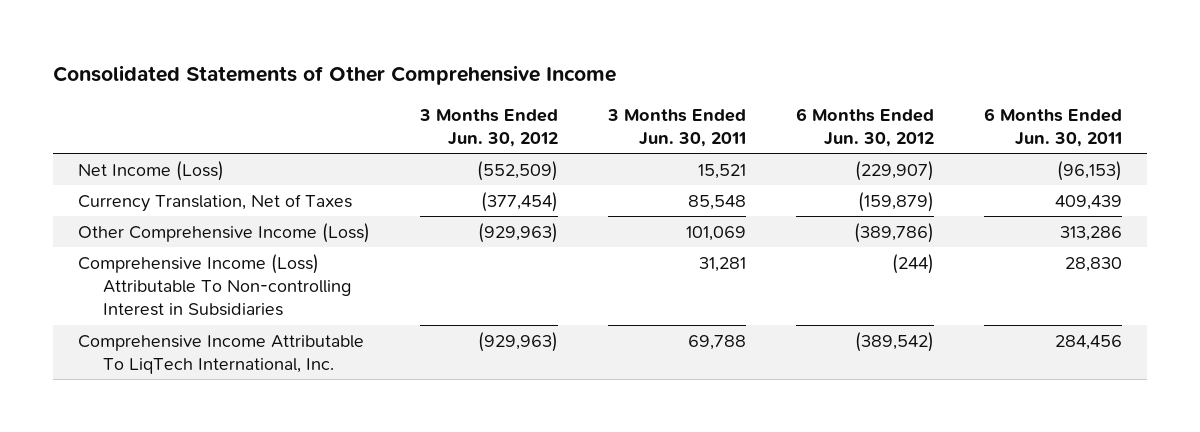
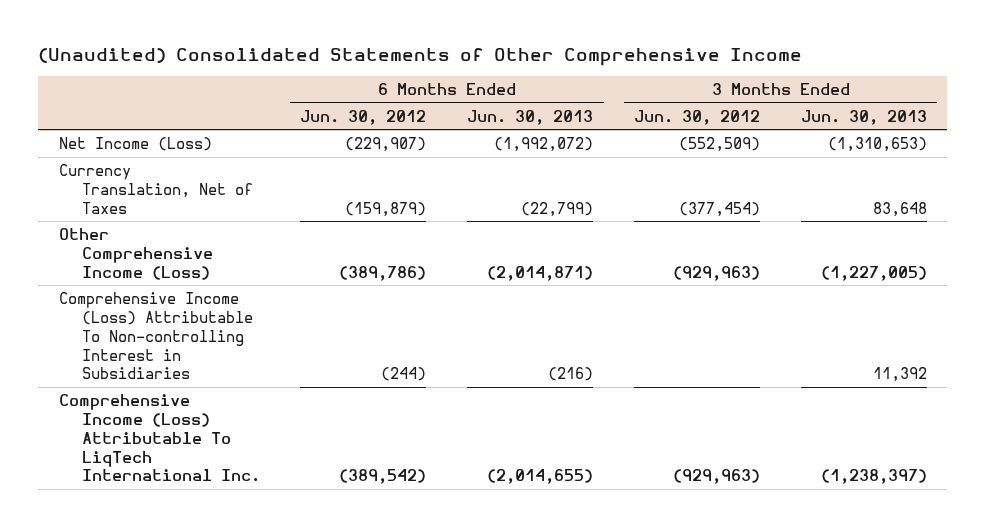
- Consolidated Statements of Other Comprehensive Income
+ (Unaudited) Consolidated Statements of Other Comprehensive Income
- | 3 Months Ended Jun. 30, 2012 | 3 Months Ended Jun. 30, 2011 | 6 Months Ended Jun. 30, 2012 | 6 Months Ended Jun. 30, 2011
+ | 6 Months Ended Jun. 30, 2012 | 6 Months Ended Jun. 30, 2013 | 3 Months Ended Jun. 30, 2012 | 3 Months Ended Jun. 30, 2013
- Comprehensive Income Attributable To LiqTech International, Inc. | (929,963) | 69,788 | (389,542) | 284,456
+ Comprehensive Income (Loss) Attributable To LiqTech International Inc. | (389,542) | (2,014,655) | (929,963) | (1,238,397)

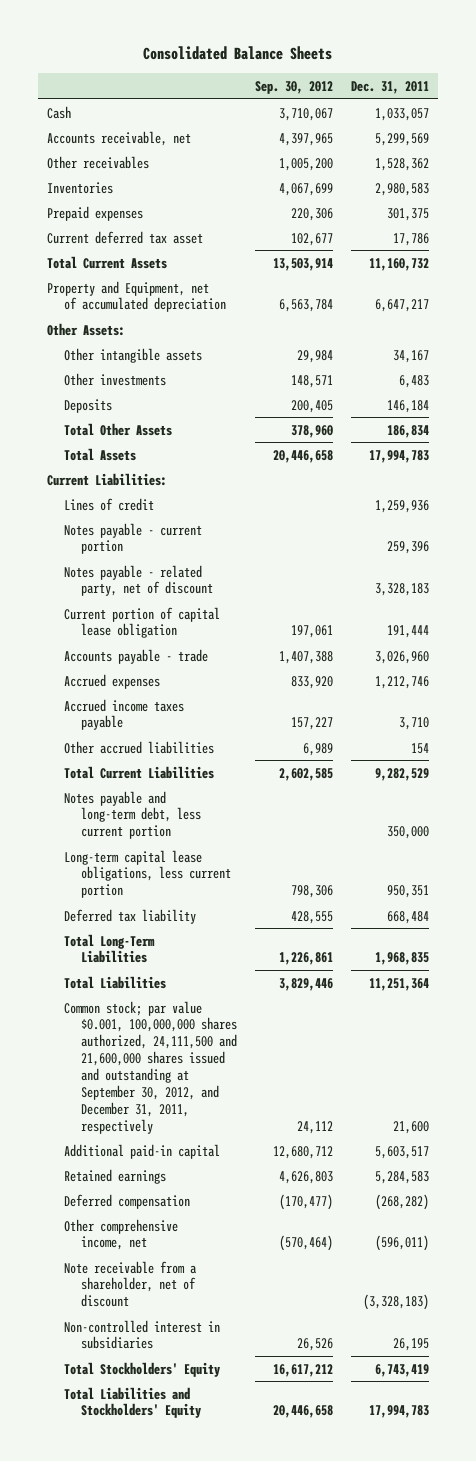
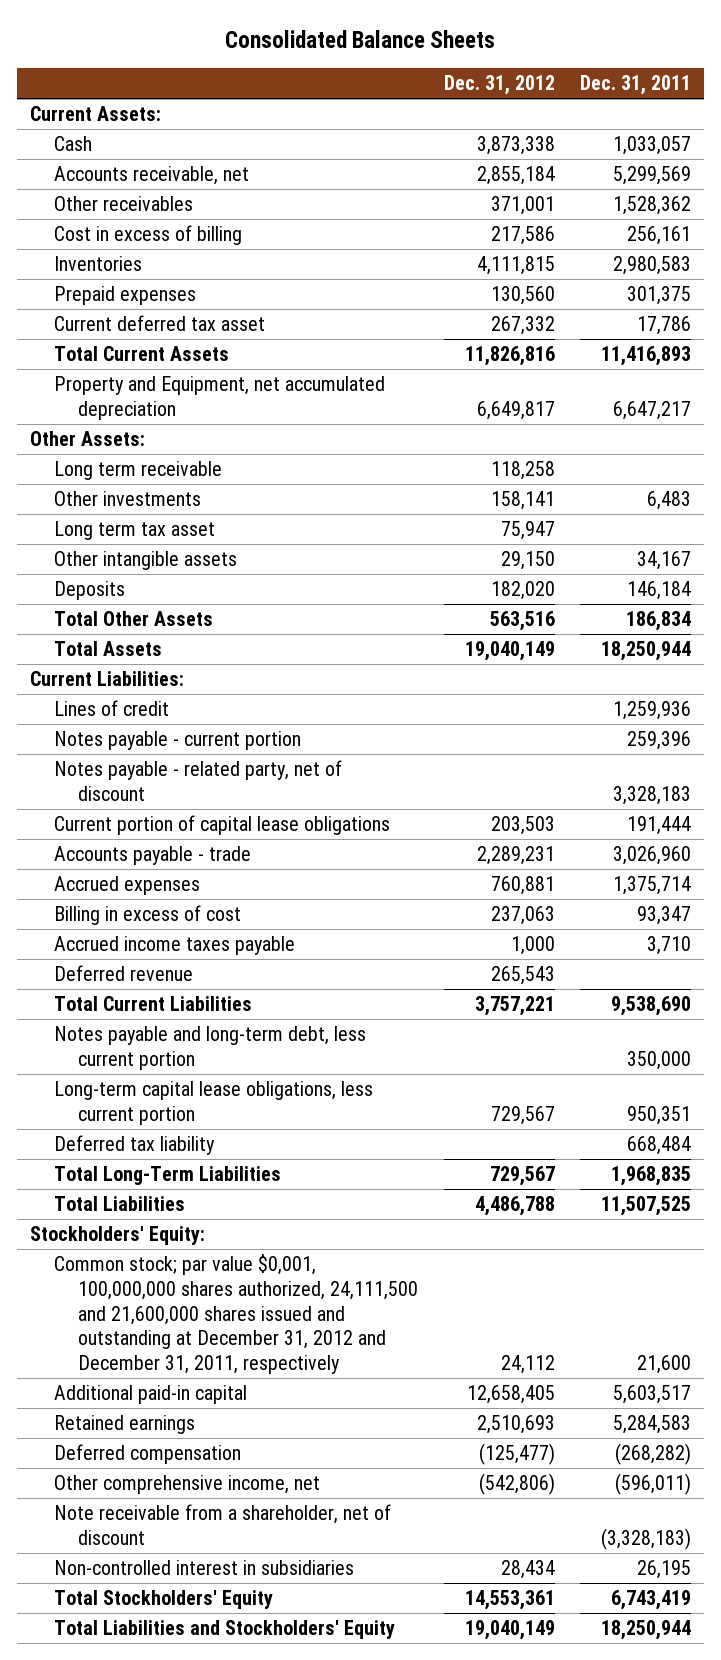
- | Sep. 30, 2012 | Dec. 31, 2011
+ | Dec. 31, 2012 | Dec. 31, 2011
+ Current Assets:
+ Cost in excess of billing | 217,586 | 256,161
- Total Current Assets | 13,503,914 | 11,160,732
- Property and Equipment, net of accumulated depreciation | 6,563,784 | 6,647,217
+ Total Current Assets | 11,826,816 | 11,416,893
+ Property and Equipment, net accumulated depreciation | 6,649,817 | 6,647,217
+ Long term receivable | 118,258 |
+ Long term tax asset | 75,947 |
moved down: Other intangible assets | 29,150 | 34,167
- Total Assets | 20,446,658 | 17,994,783
+ Total Assets | 19,040,149 | 18,250,944
- Current portion of capital lease obligation | 197,061 | 191,444
+ Current portion of capital lease obligations | 203,503 | 191,444
- Accrued expenses | 833,920 | 1,212,746
+ Accrued expenses | 760,881 | 1,375,714
+ Billing in excess of cost | 237,063 | 93,347
- Other accrued liabilities | 6,989 | 154
- Total Current Liabilities | 2,602,585 | 9,282,529
+ Deferred revenue | 265,543 |
+ Total Current Liabilities | 3,757,221 | 9,538,690
- Total Liabilities | 3,829,446 | 11,251,364
- Common stock; par value $0.001, 100,000,000 shares authorized, 24,111,500 and 21,600,000 shares issued and outstanding at September 30, 2012, and December 31, 2011, respectively | 24,112 | 21,600
+ Total Liabilities | 4,486,788 | 11,507,525
+ Stockholders' Equity:
+ Common stock; par value $0,001, 100,000,000 shares authorized, 24,111,500 and 21,600,000 shares issued and outstanding at December 31, 2012 and December 31, 2011, respectively | 24,112 | 21,600
- Total Liabilities and Stockholders' Equity | 20,446,658 | 17,994,783
+ Total Liabilities and Stockholders' Equity | 19,040,149 | 18,250,944

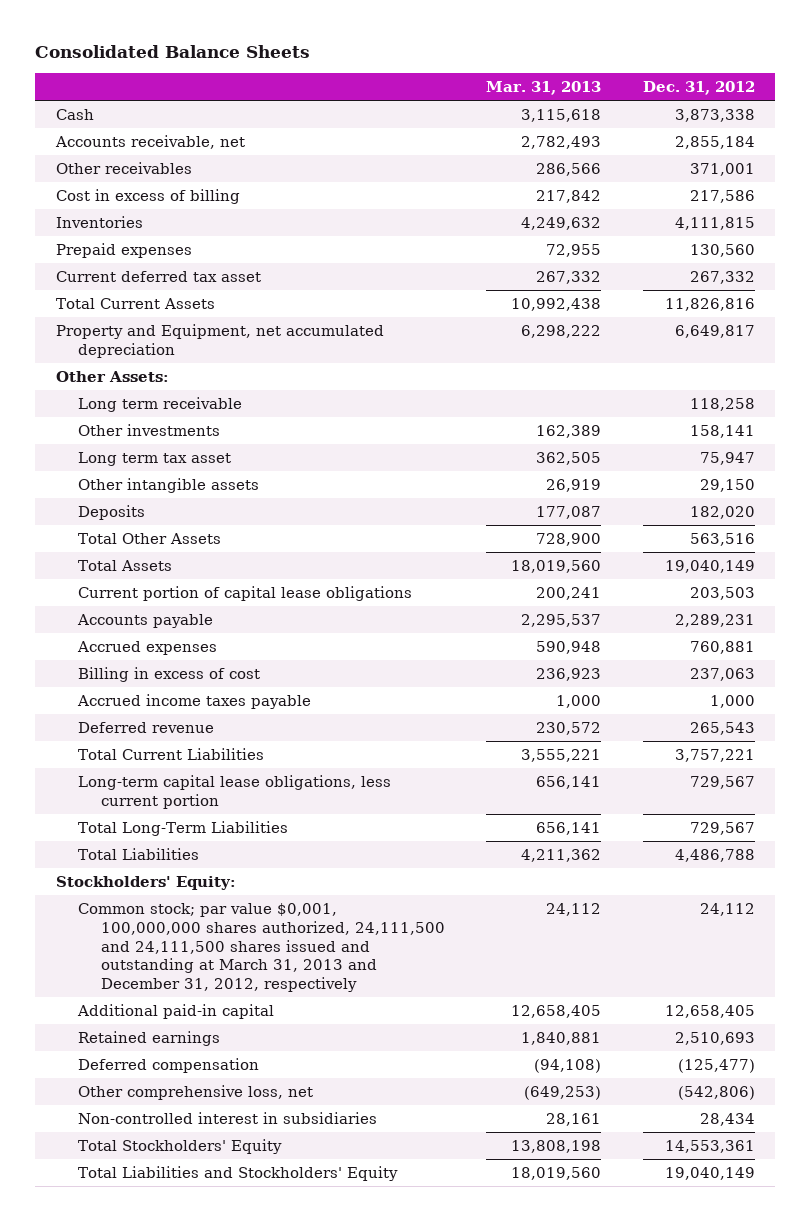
- | Dec. 31, 2012 | Dec. 31, 2011
+ | Mar. 31, 2013 | Dec. 31, 2012
- Current Assets:
- Current Liabilities:
- Lines of credit | | 1,259,936
- Notes payable - current portion | | 259,396
- Notes payable - related party, net of discount | | 3,328,183
- Accounts payable - trade | 2,289,231 | 3,026,960
+ Accounts payable | 2,295,537 | 2,289,231
- Notes payable and long-term debt, less current portion | | 350,000
- Deferred tax liability | | 668,484
- Common stock; par value $0,001, 100,000,000 shares authorized, 24,111,500 and 21,600,000 shares issued and outstanding at December 31, 2012 and December 31, 2011, respectively | 24,112 | 21,600
+ Common stock; par value $0,001, 100,000,000 shares authorized, 24,111,500 and 24,111,500 shares issued and outstanding at March 31, 2013 and December 31, 2012, respectively | 24,112 | 24,112
- Other comprehensive income, net | (542,806) | (596,011)
- Note receivable from a shareholder, net of discount | | (3,328,183)
+ Other comprehensive loss, net | (649,253) | (542,806)

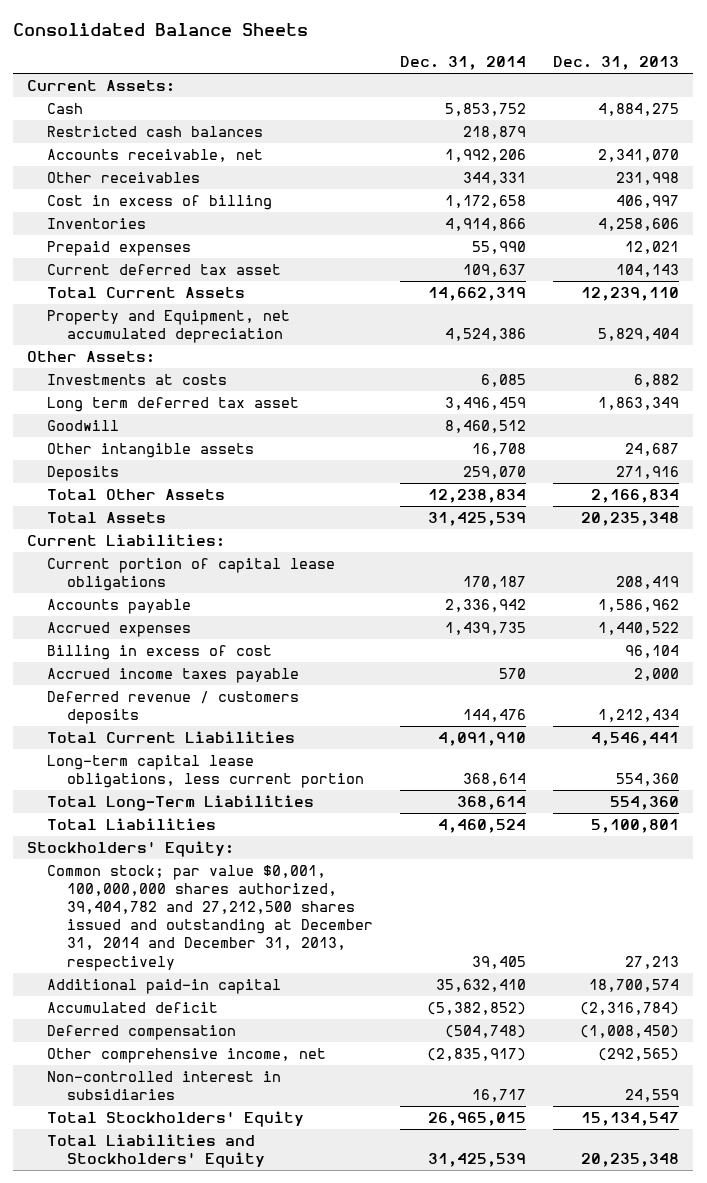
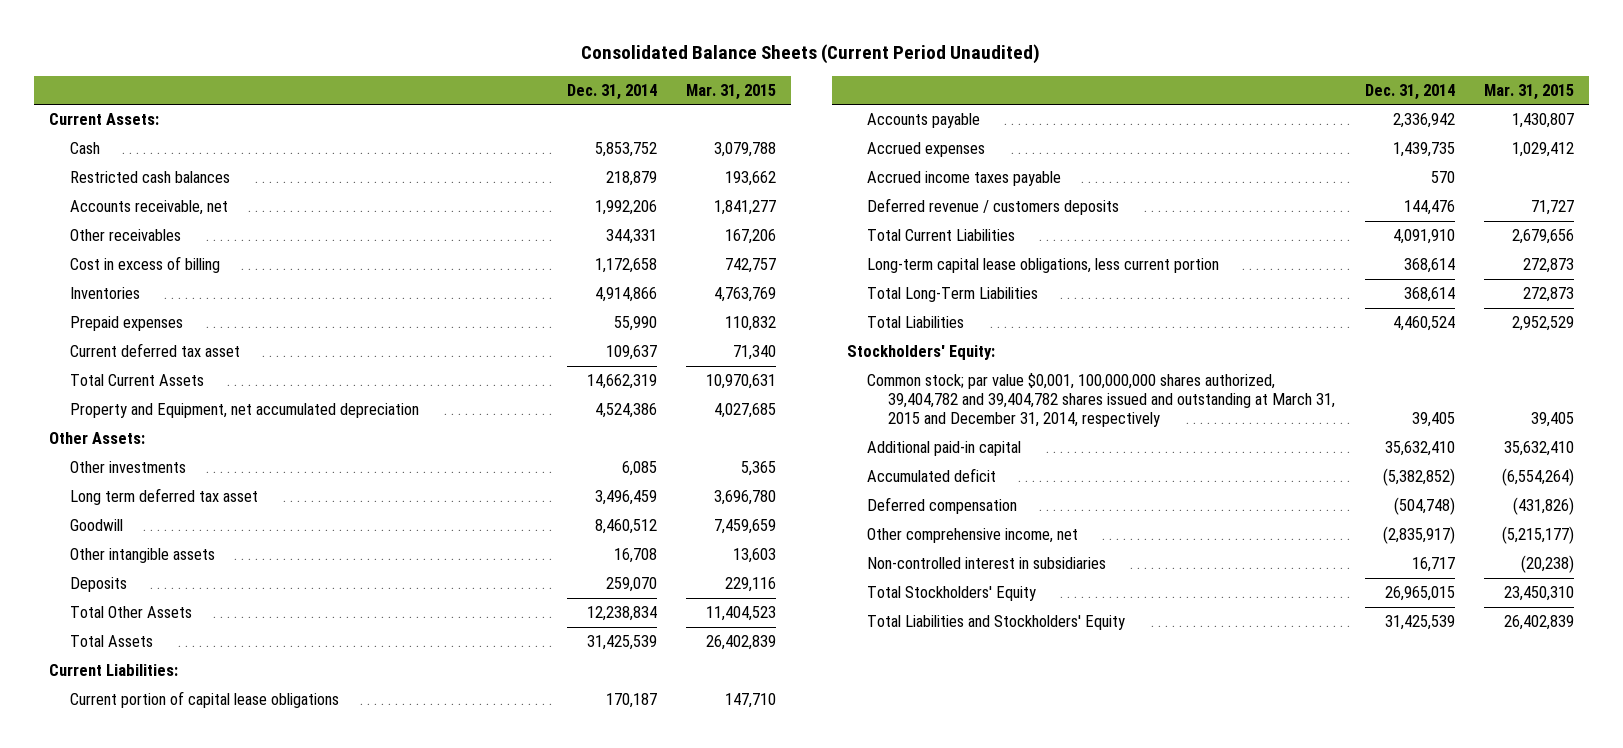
- Consolidated Balance Sheets
+ Consolidated Balance Sheets (Current Period Unaudited)
- | Dec. 31, 2014 | Dec. 31, 2013
+ | Dec. 31, 2014 | Mar. 31, 2015
- Investments at costs | 6,085 | 6,882
+ Other investments | 6,085 | 5,365
- Billing in excess of cost | | 96,104
- Common stock; par value $0,001, 100,000,000 shares authorized, 39,404,782 and 27,212,500 shares issued and outstanding at December 31, 2014 and December 31, 2013, respectively | 39,405 | 27,213
+ Common stock; par value $0,001, 100,000,000 shares authorized, 39,404,782 and 39,404,782 shares issued and outstanding at March 31, 2015 and December 31, 2014, respectively | 39,405 | 39,405

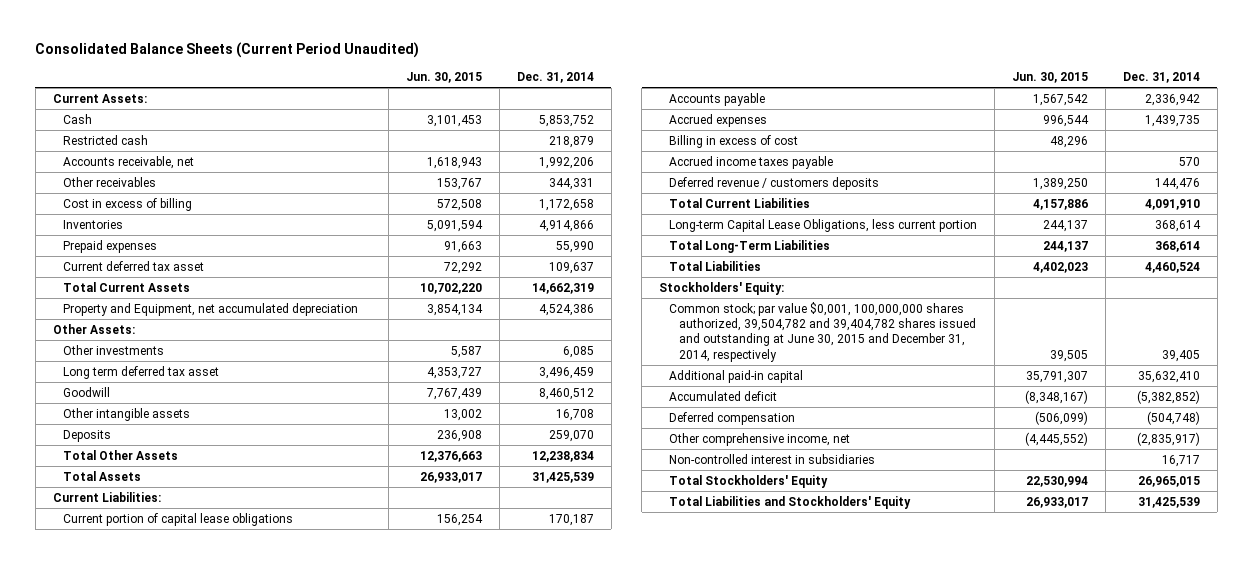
- | Dec. 31, 2014 | Mar. 31, 2015
+ | Jun. 30, 2015 | Dec. 31, 2014
- Restricted cash balances | 218,879 | 193,662
+ Restricted cash | | 218,879
+ Billing in excess of cost | 48,296 |
- Long-term capital lease obligations, less current portion | 368,614 | 272,873
+ Long-term Capital Lease Obligations, less current portion | 244,137 | 368,614
- Common stock; par value $0,001, 100,000,000 shares authorized, 39,404,782 and 39,404,782 shares issued and outstanding at March 31, 2015 and December 31, 2014, respectively | 39,405 | 39,405
+ Common stock; par value $0,001, 100,000,000 shares authorized, 39,504,782 and 39,404,782 shares issued and outstanding at June 30, 2015 and December 31, 2014, respectively | 39,505 | 39,405

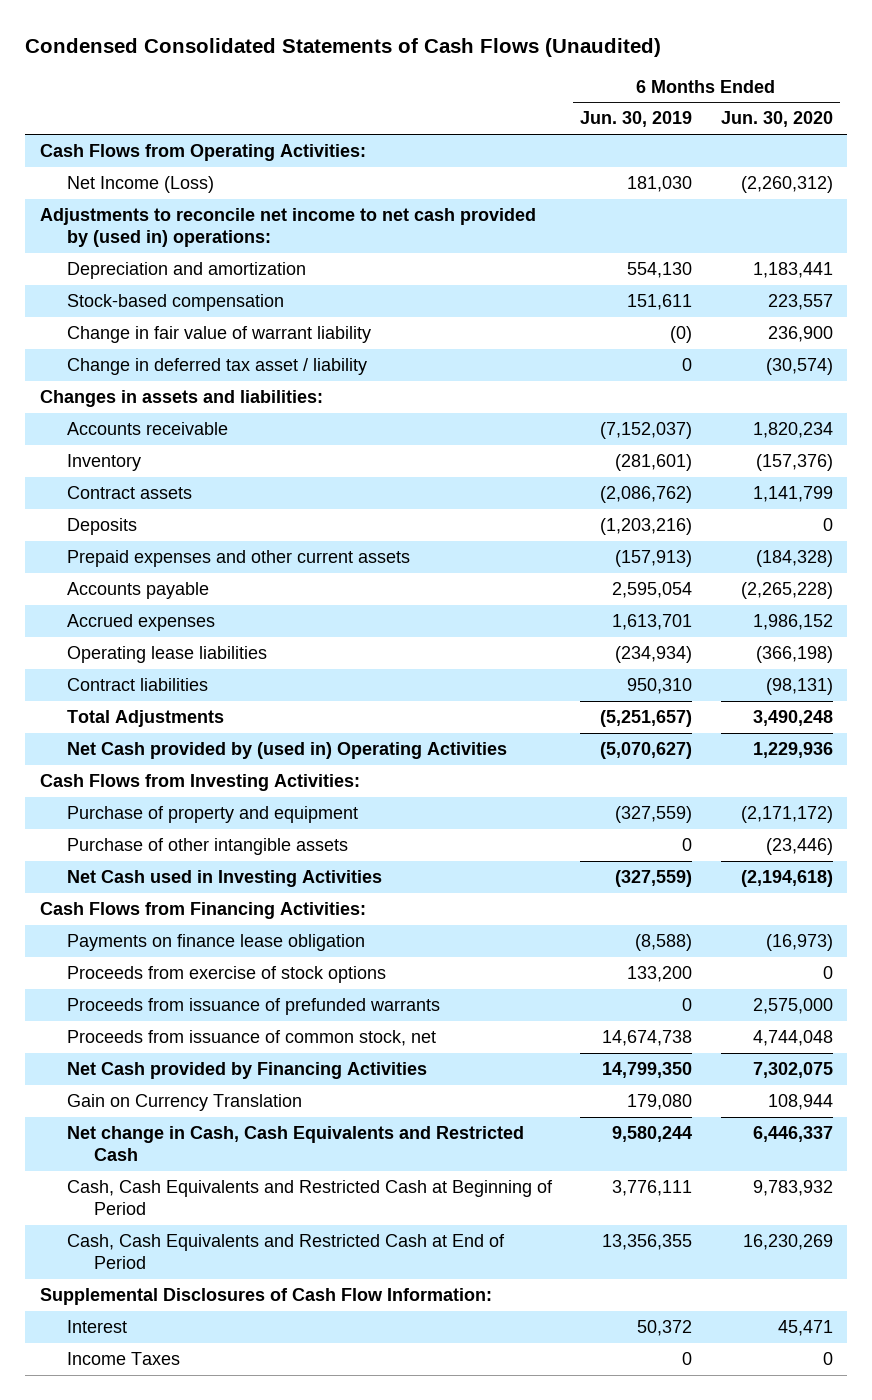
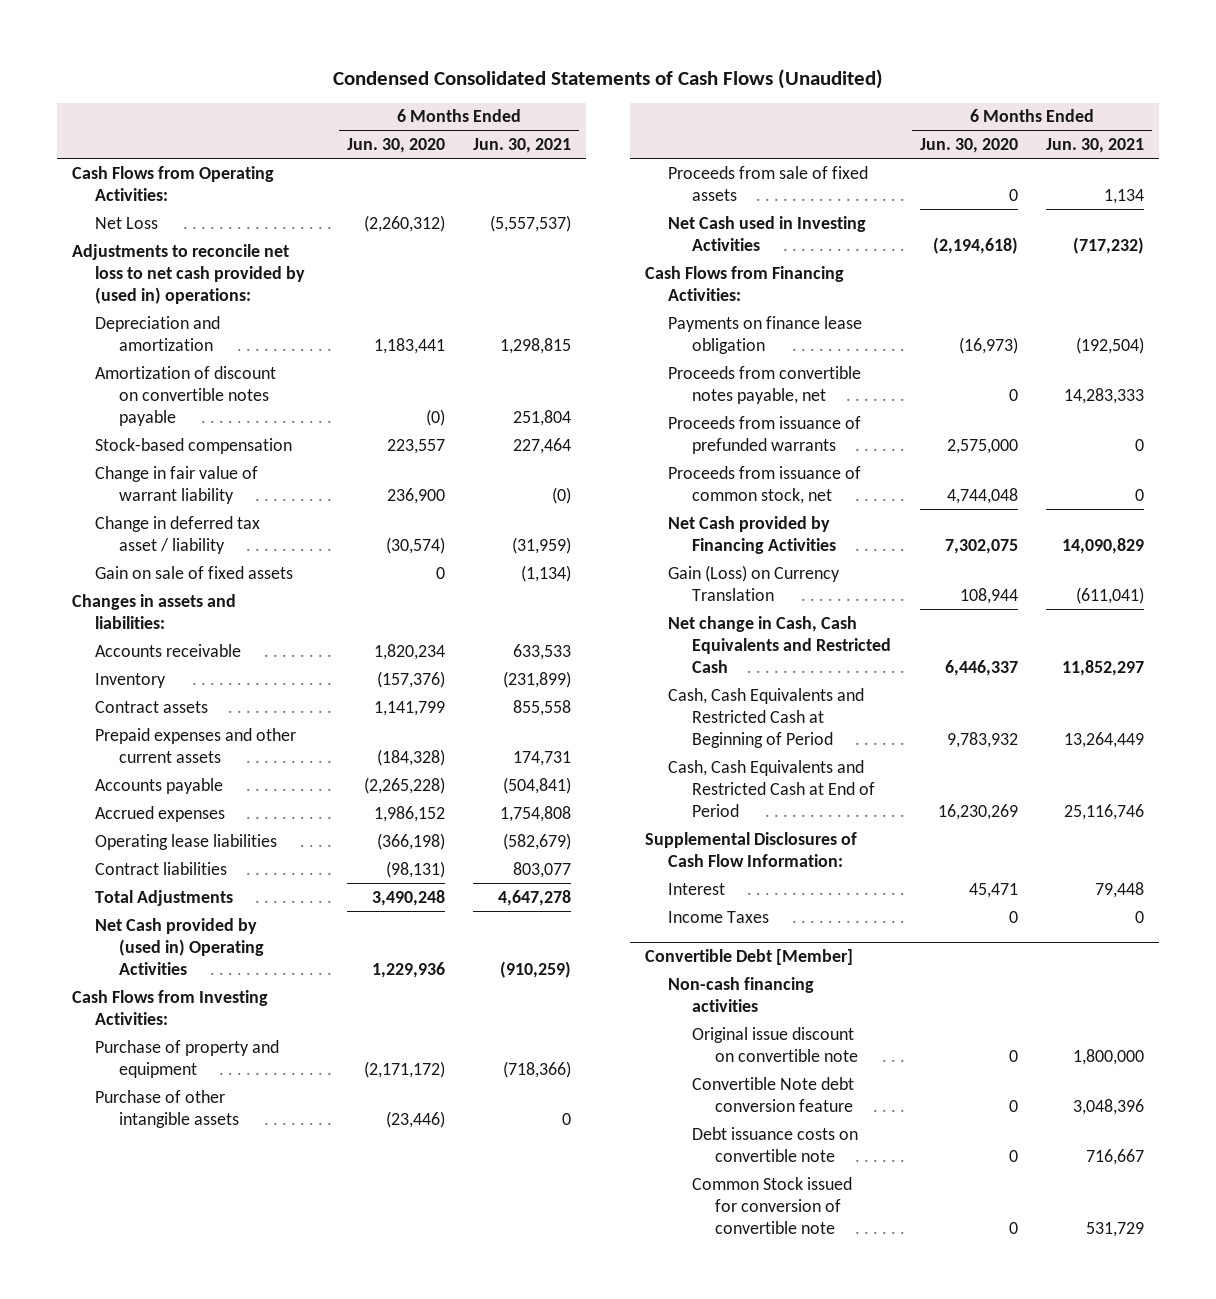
- | 6 Months Ended Jun. 30, 2019 | 6 Months Ended Jun. 30, 2020
+ | 6 Months Ended Jun. 30, 2020 | 6 Months Ended Jun. 30, 2021
- Net Income (Loss) | 181,030 | (2,260,312)
- Adjustments to reconcile net income to net cash provided by (used in) operations:
+ Net Loss | (2,260,312) | (5,557,537)
+ Adjustments to reconcile net loss to net cash provided by (used in) operations:
+ Amortization of discount on convertible notes payable | (0) | 251,804
+ Gain on sale of fixed assets | 0 | (1,134)
- Deposits | (1,203,216) | 0
+ Proceeds from sale of fixed assets | 0 | 1,134
- Proceeds from exercise of stock options | 133,200 | 0
+ Proceeds from convertible notes payable, net | 0 | 14,283,333
- Gain on Currency Translation | 179,080 | 108,944
+ Gain (Loss) on Currency Translation | 108,944 | (611,041)
+ Convertible Debt [Member]
+ Non-cash financing activities
+ Original issue discount on convertible note | 0 | 1,800,000
+ Convertible Note debt conversion feature | 0 | 3,048,396
+ Debt issuance costs on convertible note | 0 | 716,667
+ Common Stock issued for conversion of convertible note | 0 | 531,729

